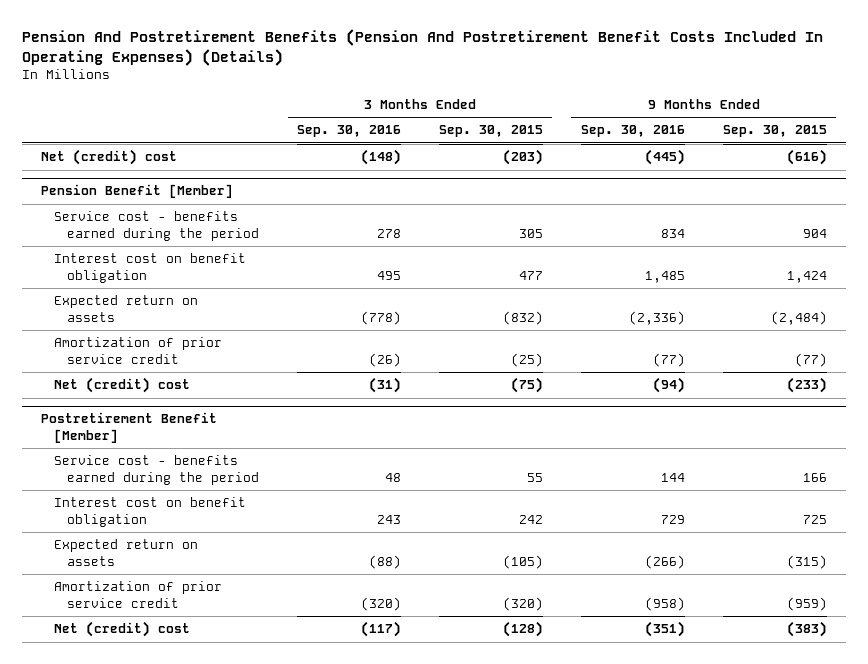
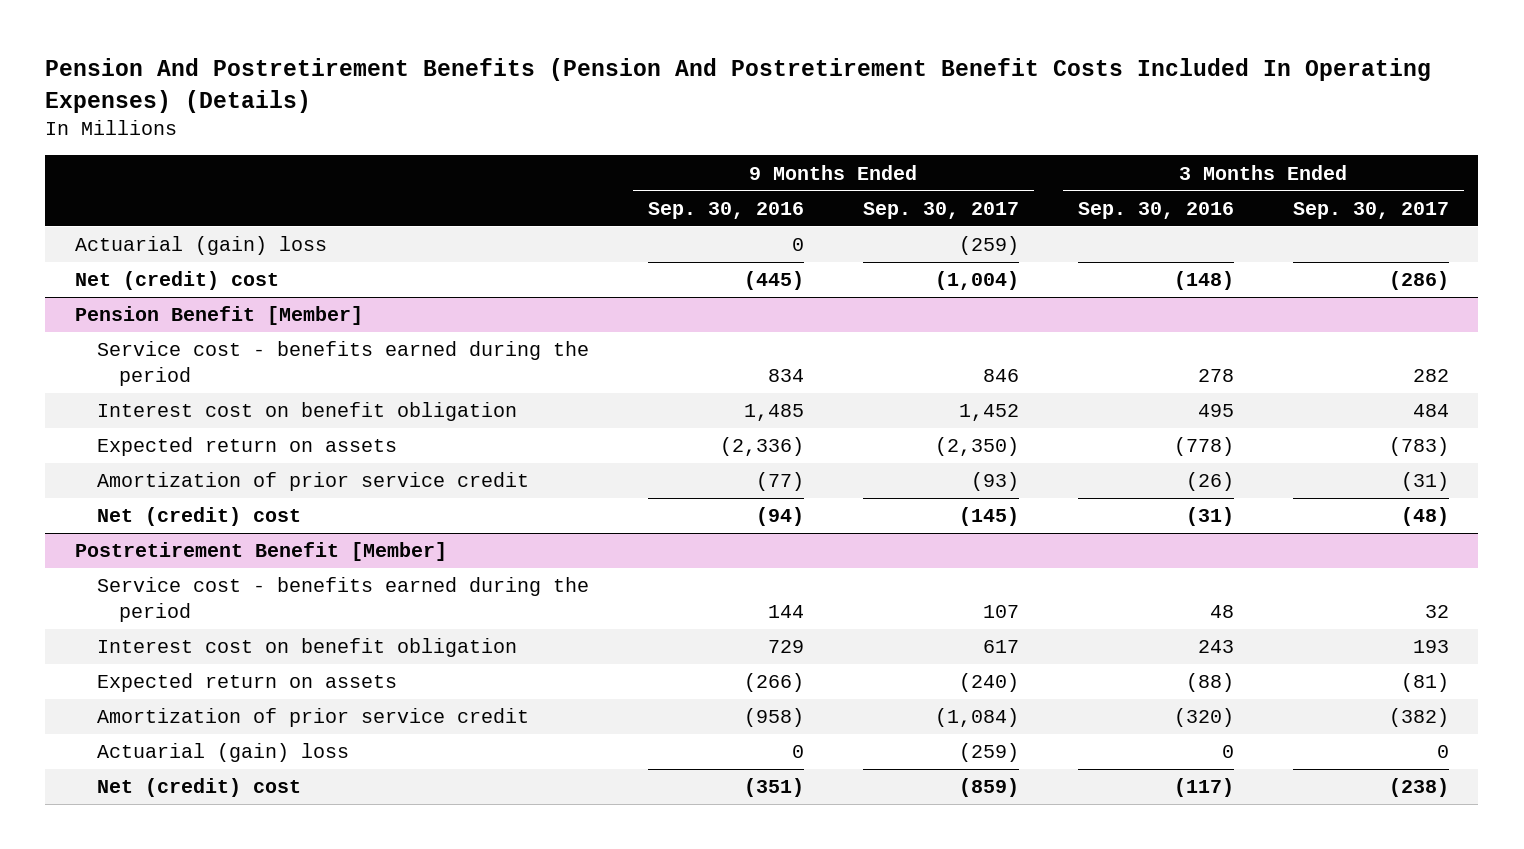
- | 3 Months Ended Sep. 30, 2016 | 3 Months Ended Sep. 30, 2015 | 9 Months Ended Sep. 30, 2016 | 9 Months Ended Sep. 30, 2015
+ | 9 Months Ended Sep. 30, 2016 | 9 Months Ended Sep. 30, 2017 | 3 Months Ended Sep. 30, 2016 | 3 Months Ended Sep. 30, 2017
+ Actuarial (gain) loss | 0 | (259) | |
@ Postretirement Benefit [Member]
+ Actuarial (gain) loss | 0 | (259) | 0 | 0

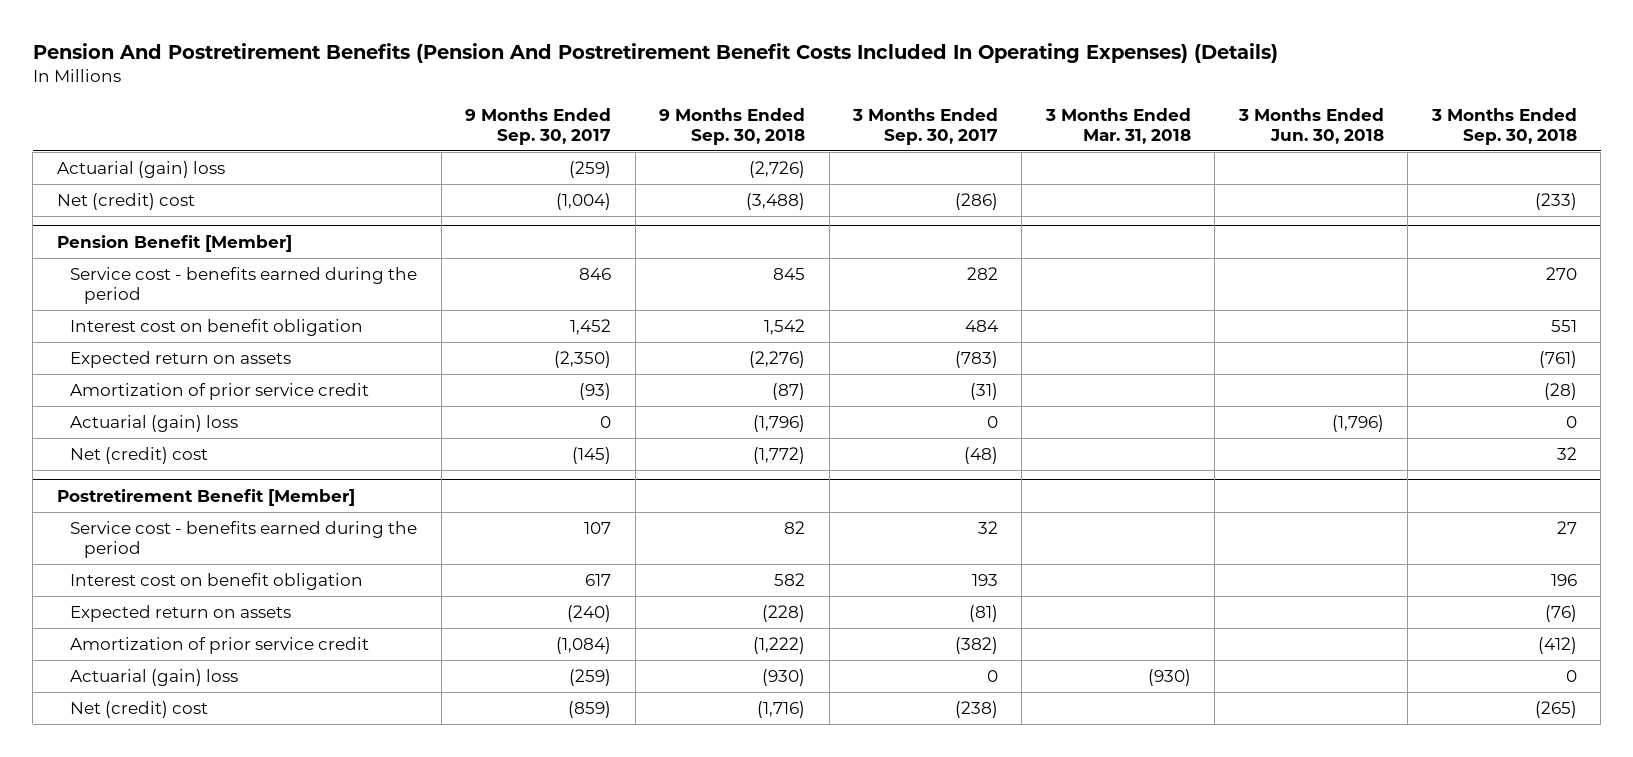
- | 9 Months Ended Sep. 30, 2016 | 9 Months Ended Sep. 30, 2017 | 3 Months Ended Sep. 30, 2016 | 3 Months Ended Sep. 30, 2017
+ | 9 Months Ended Sep. 30, 2017 | 9 Months Ended Sep. 30, 2018 | 3 Months Ended Sep. 30, 2017 | 3 Months Ended Mar. 31, 2018 | 3 Months Ended Jun. 30, 2018 | 3 Months Ended Sep. 30, 2018
@ Pension Benefit [Member]
+ Actuarial (gain) loss | 0 | (1,796) | 0 | | (1,796) | 0

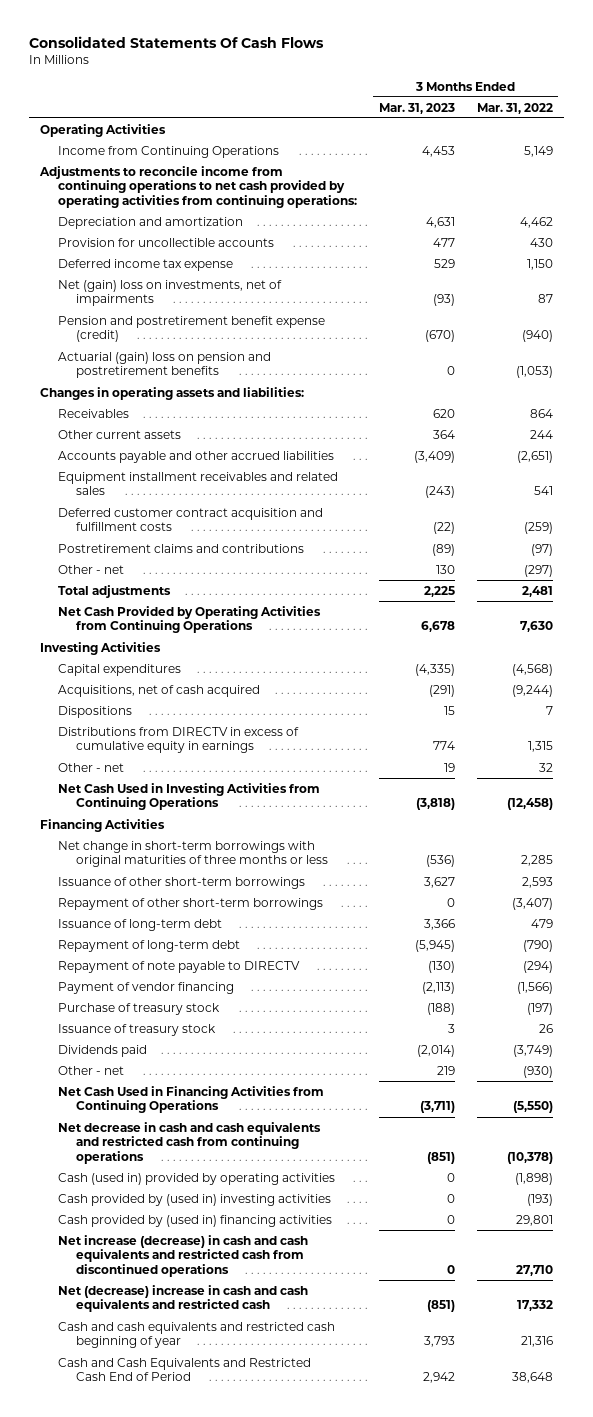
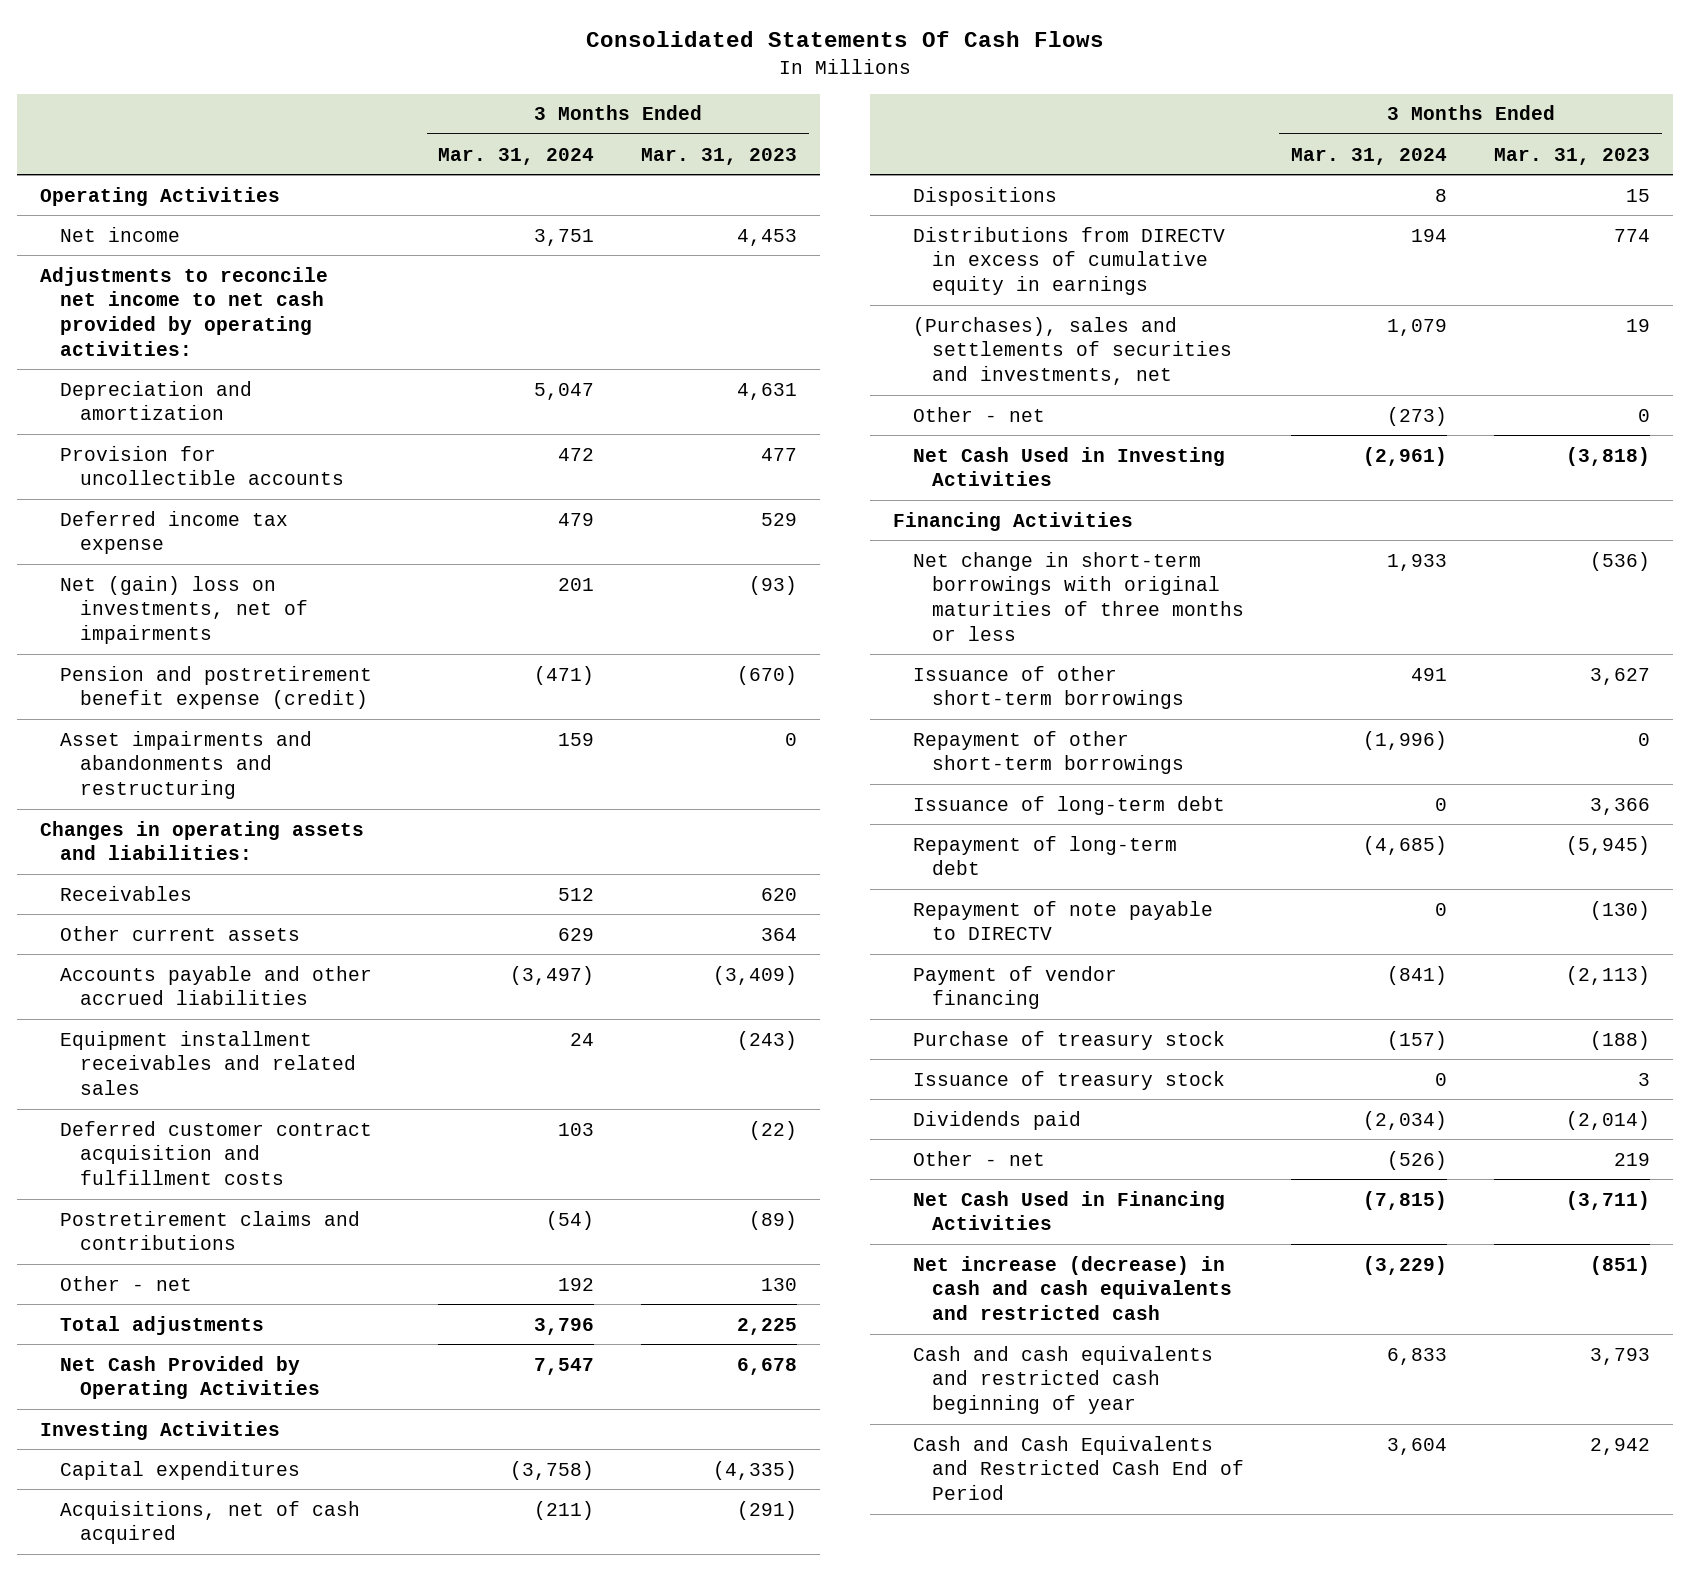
- | 3 Months Ended Mar. 31, 2023 | 3 Months Ended Mar. 31, 2022
+ | 3 Months Ended Mar. 31, 2024 | 3 Months Ended Mar. 31, 2023
- Income from Continuing Operations | 4,453 | 5,149
- Adjustments to reconcile income from continuing operations to net cash provided by operating activities from continuing operations:
+ Net income | 3,751 | 4,453
+ Adjustments to reconcile net income to net cash provided by operating activities:
- Actuarial (gain) loss on pension and postretirement benefits | 0 | (1,053)
+ Asset impairments and abandonments and restructuring | 159 | 0
- Net Cash Provided by Operating Activities from Continuing Operations | 6,678 | 7,630
+ Net Cash Provided by Operating Activities | 7,547 | 6,678
- Other - net | 19 | 32
- Net Cash Used in Investing Activities from Continuing Operations | (3,818) | (12,458)
+ (Purchases), sales and settlements of securities and investments, net | 1,079 | 19
+ Other - net | (273) | 0
+ Net Cash Used in Investing Activities | (2,961) | (3,818)
- Net Cash Used in Financing Activities from Continuing Operations | (3,711) | (5,550)
- Net decrease in cash and cash equivalents and restricted cash from continuing operations | (851) | (10,378)
- Cash (used in) provided by operating activities | 0 | (1,898)
- Cash provided by (used in) investing activities | 0 | (193)
- Cash provided by (used in) financing activities | 0 | 29,801
- Net increase (decrease) in cash and cash equivalents and restricted cash from discontinued operations | 0 | 27,710
- Net (decrease) increase in cash and cash equivalents and restricted cash | (851) | 17,332
+ Net Cash Used in Financing Activities | (7,815) | (3,711)
+ Net increase (decrease) in cash and cash equivalents and restricted cash | (3,229) | (851)

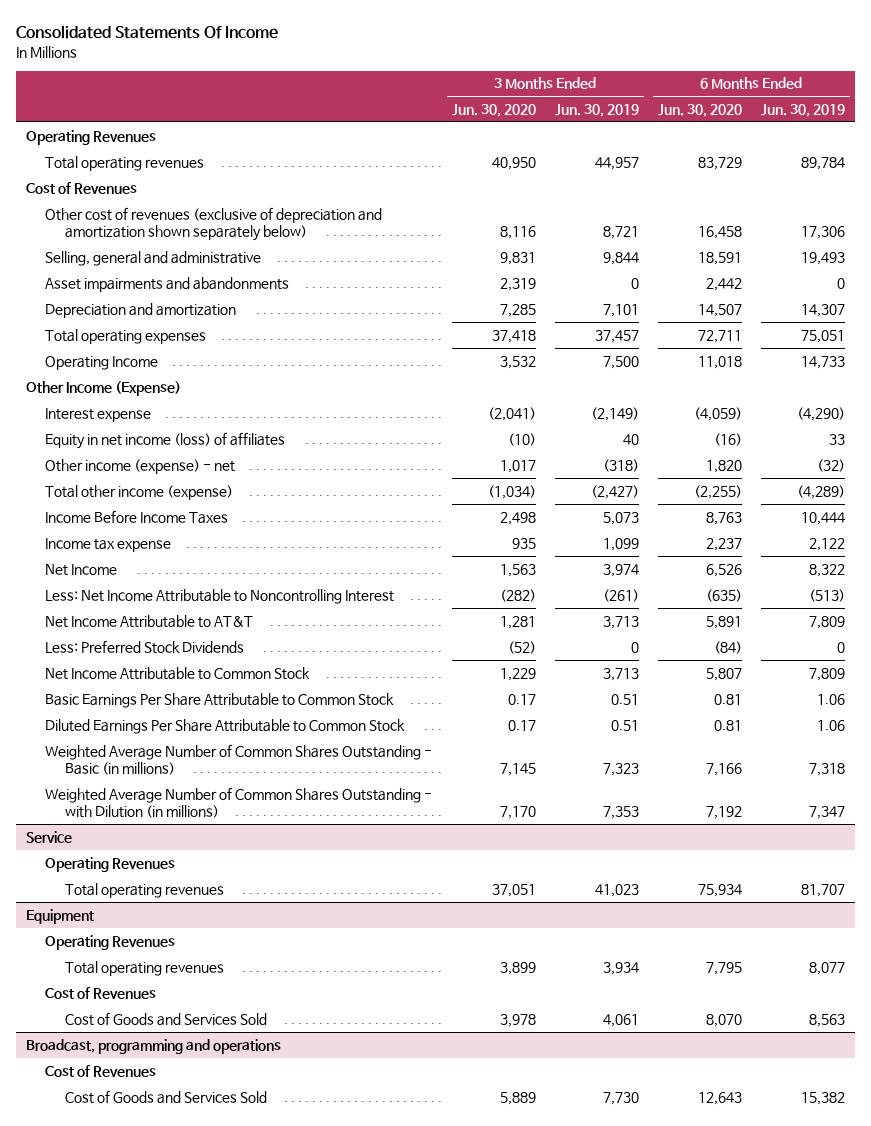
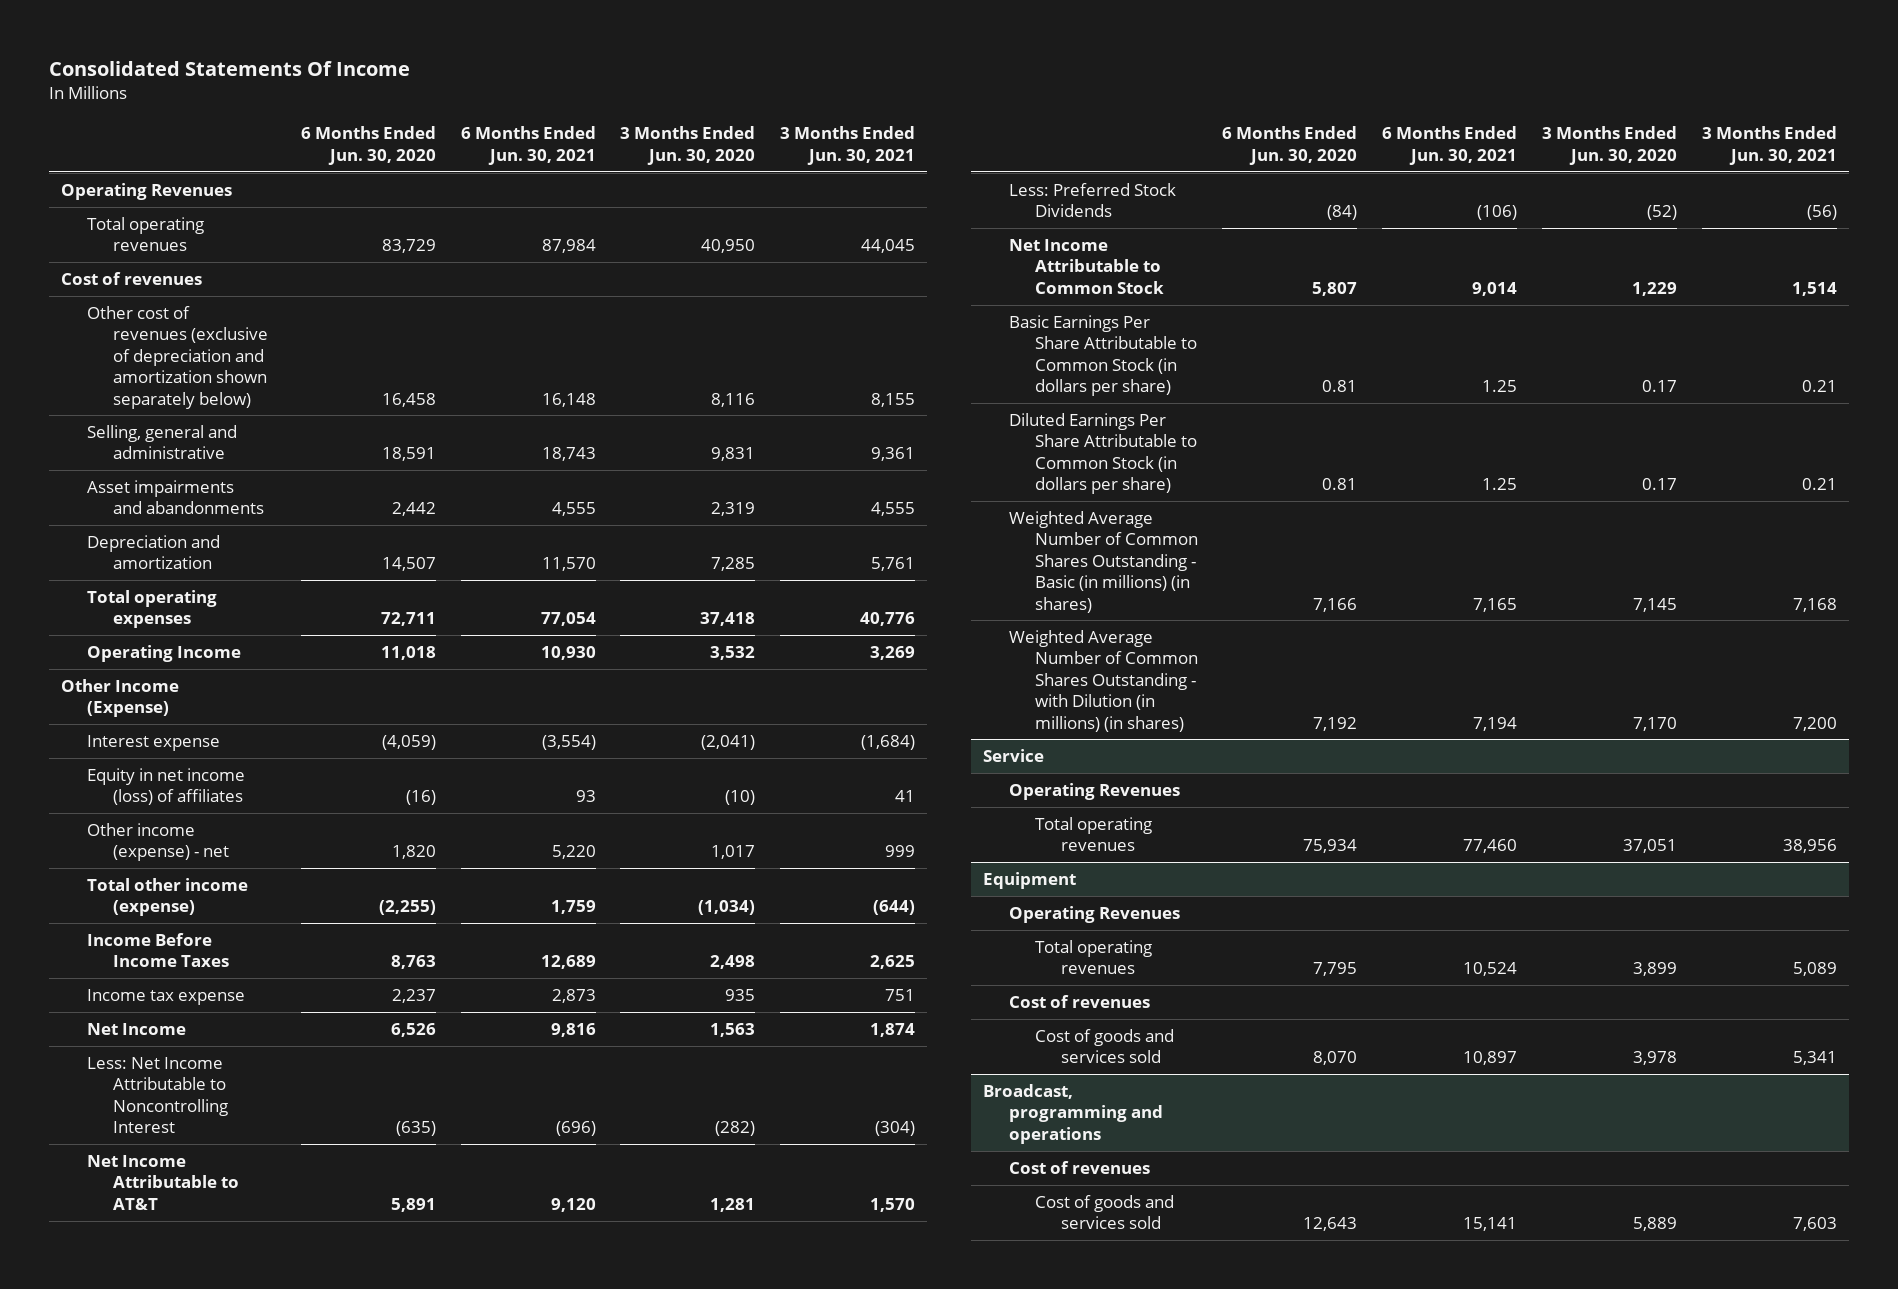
- | 3 Months Ended Jun. 30, 2020 | 3 Months Ended Jun. 30, 2019 | 6 Months Ended Jun. 30, 2020 | 6 Months Ended Jun. 30, 2019
+ | 6 Months Ended Jun. 30, 2020 | 6 Months Ended Jun. 30, 2021 | 3 Months Ended Jun. 30, 2020 | 3 Months Ended Jun. 30, 2021
- Cost of Revenues
+ Cost of revenues
- Basic Earnings Per Share Attributable to Common Stock | 0.17 | 0.51 | 0.81 | 1.06
- Diluted Earnings Per Share Attributable to Common Stock | 0.17 | 0.51 | 0.81 | 1.06
- Weighted Average Number of Common Shares Outstanding - Basic (in millions) | 7,145 | 7,323 | 7,166 | 7,318
- Weighted Average Number of Common Shares Outstanding - with Dilution (in millions) | 7,170 | 7,353 | 7,192 | 7,347
+ Basic Earnings Per Share Attributable to Common Stock (in dollars per share) | 0.81 | 1.25 | 0.17 | 0.21
+ Diluted Earnings Per Share Attributable to Common Stock (in dollars per share) | 0.81 | 1.25 | 0.17 | 0.21
+ Weighted Average Number of Common Shares Outstanding - Basic (in millions) (in shares) | 7,166 | 7,165 | 7,145 | 7,168
+ Weighted Average Number of Common Shares Outstanding - with Dilution (in millions) (in shares) | 7,192 | 7,194 | 7,170 | 7,200
@ Equipment
- Cost of Revenues
- Cost of Goods and Services Sold | 3,978 | 4,061 | 8,070 | 8,563
+ Cost of revenues
+ Cost of goods and services sold | 8,070 | 10,897 | 3,978 | 5,341
@ Broadcast, programming and operations
- Cost of Revenues
- Cost of Goods and Services Sold | 5,889 | 7,730 | 12,643 | 15,382
+ Cost of revenues
+ Cost of goods and services sold | 12,643 | 15,141 | 5,889 | 7,603

